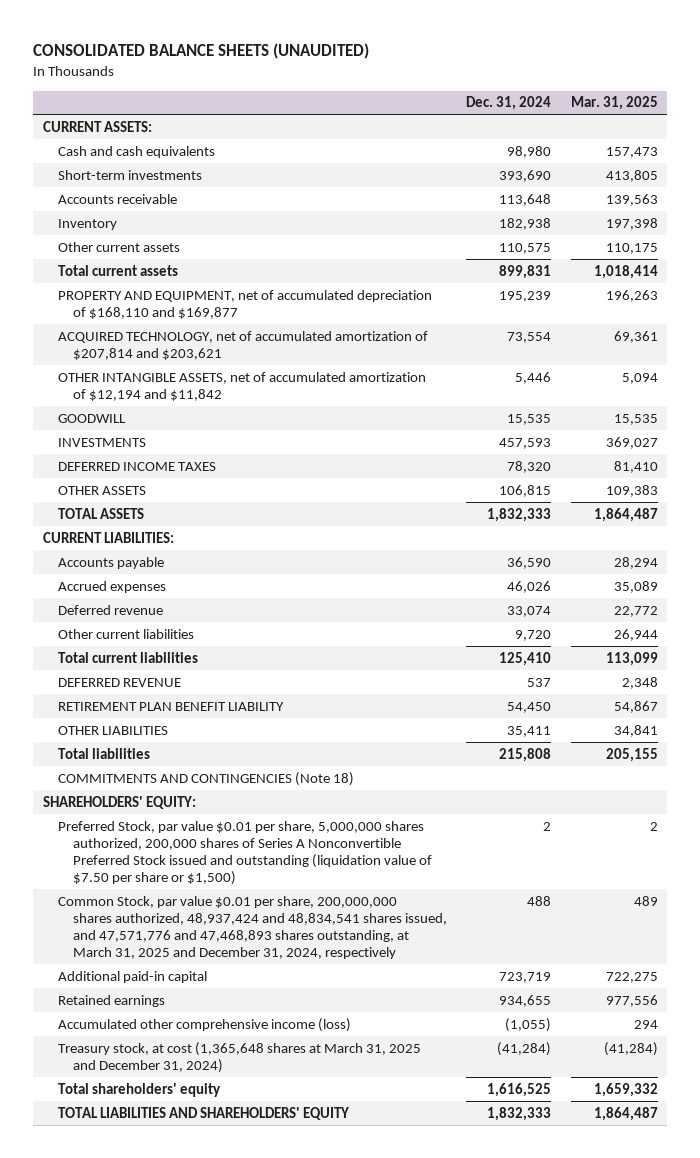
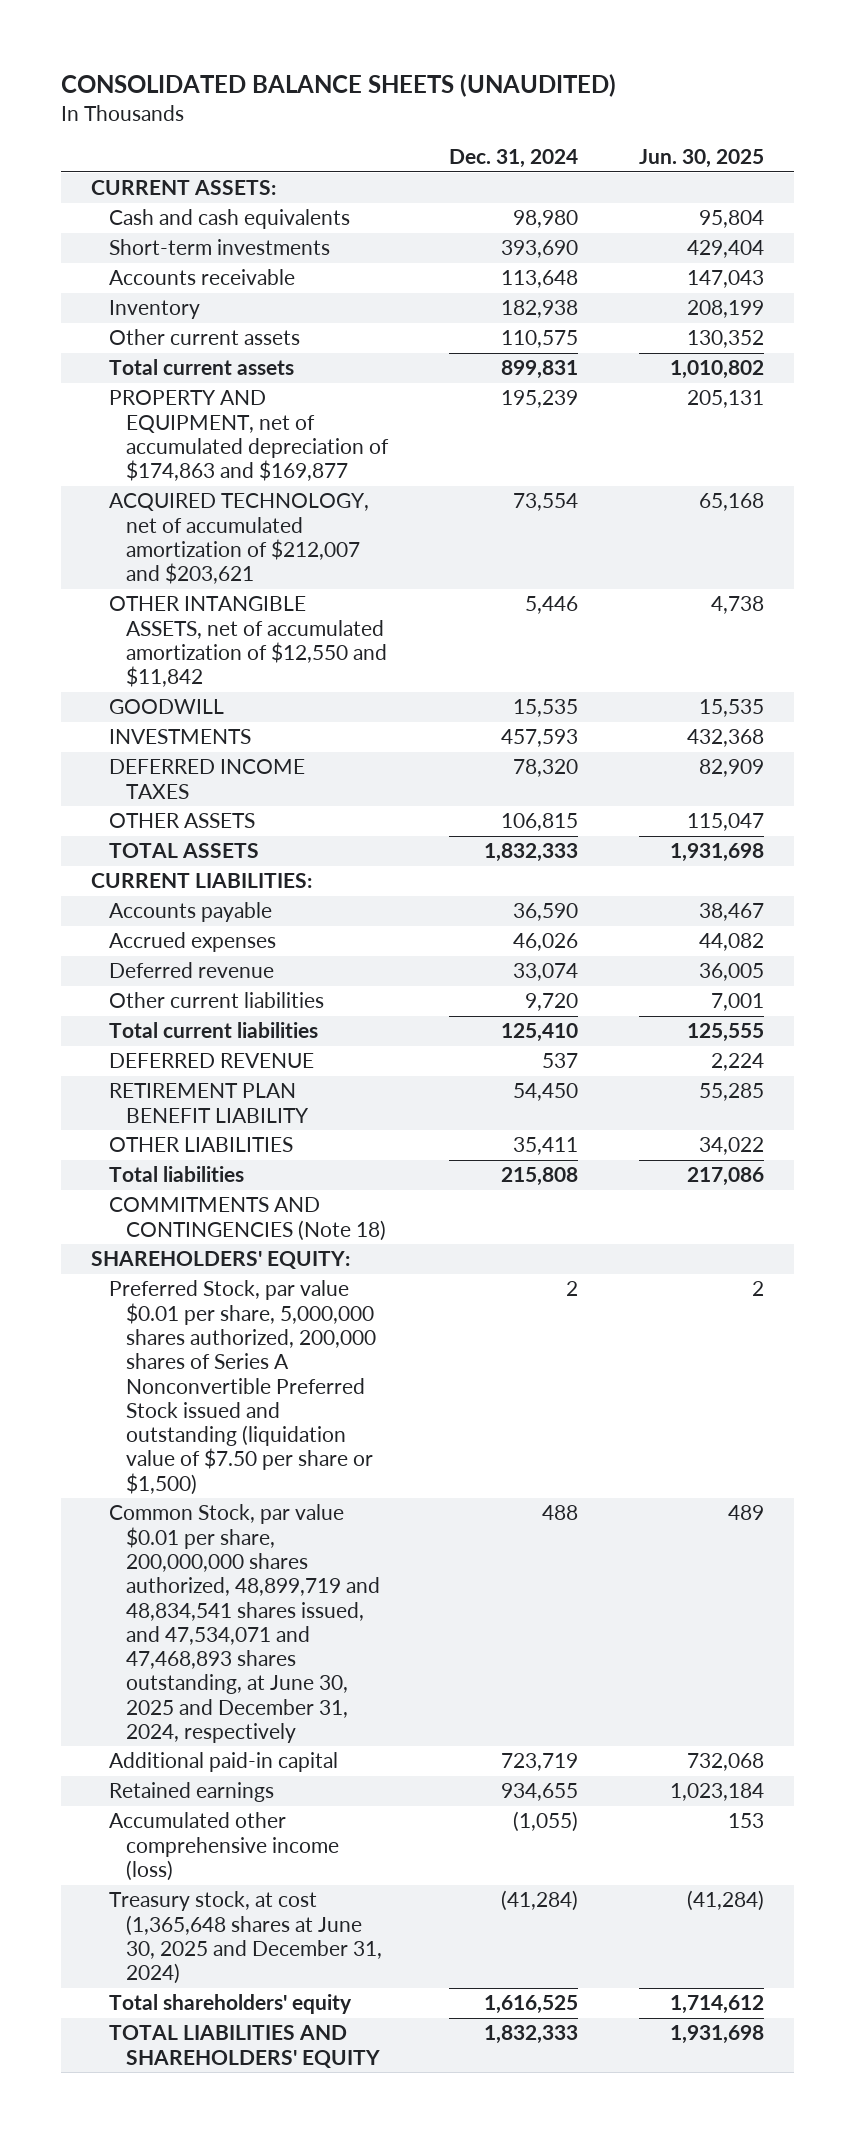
- | Dec. 31, 2024 | Mar. 31, 2025
+ | Dec. 31, 2024 | Jun. 30, 2025
- PROPERTY AND EQUIPMENT, net of accumulated depreciation of $168,110 and $169,877 | 195,239 | 196,263
- ACQUIRED TECHNOLOGY, net of accumulated amortization of $207,814 and $203,621 | 73,554 | 69,361
- OTHER INTANGIBLE ASSETS, net of accumulated amortization of $12,194 and $11,842 | 5,446 | 5,094
+ PROPERTY AND EQUIPMENT, net of accumulated depreciation of $174,863 and $169,877 | 195,239 | 205,131
+ ACQUIRED TECHNOLOGY, net of accumulated amortization of $212,007 and $203,621 | 73,554 | 65,168
+ OTHER INTANGIBLE ASSETS, net of accumulated amortization of $12,550 and $11,842 | 5,446 | 4,738
- Common Stock, par value $0.01 per share, 200,000,000 shares authorized, 48,937,424 and 48,834,541 shares issued, and 47,571,776 and 47,468,893 shares outstanding, at March 31, 2025 and December 31, 2024, respectively | 488 | 489
+ Common Stock, par value $0.01 per share, 200,000,000 shares authorized, 48,899,719 and 48,834,541 shares issued, and 47,534,071 and 47,468,893 shares outstanding, at June 30, 2025 and December 31, 2024, respectively | 488 | 489
- Treasury stock, at cost (1,365,648 shares at March 31, 2025 and December 31, 2024) | (41,284) | (41,284)
+ Treasury stock, at cost (1,365,648 shares at June 30, 2025 and December 31, 2024) | (41,284) | (41,284)

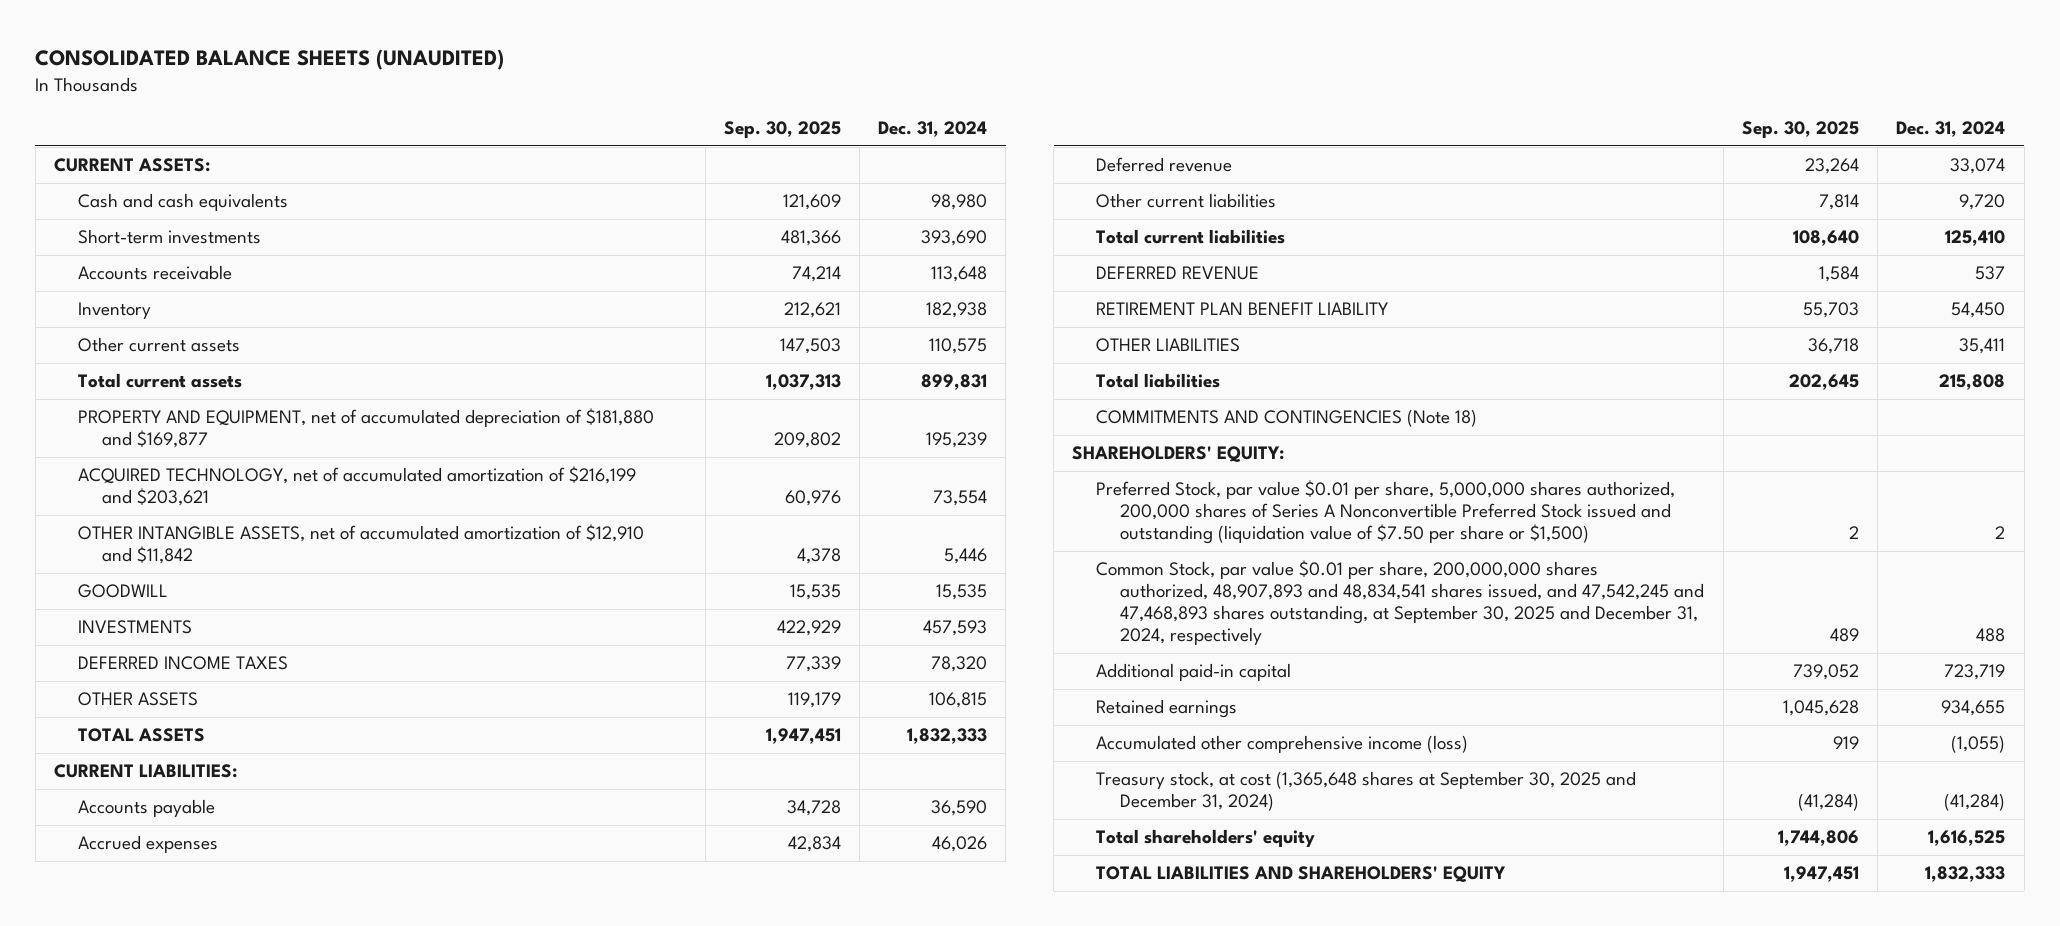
- | Dec. 31, 2024 | Jun. 30, 2025
+ | Sep. 30, 2025 | Dec. 31, 2024
- PROPERTY AND EQUIPMENT, net of accumulated depreciation of $174,863 and $169,877 | 195,239 | 205,131
- ACQUIRED TECHNOLOGY, net of accumulated amortization of $212,007 and $203,621 | 73,554 | 65,168
- OTHER INTANGIBLE ASSETS, net of accumulated amortization of $12,550 and $11,842 | 5,446 | 4,738
+ PROPERTY AND EQUIPMENT, net of accumulated depreciation of $181,880 and $169,877 | 209,802 | 195,239
+ ACQUIRED TECHNOLOGY, net of accumulated amortization of $216,199 and $203,621 | 60,976 | 73,554
+ OTHER INTANGIBLE ASSETS, net of accumulated amortization of $12,910 and $11,842 | 4,378 | 5,446
- Common Stock, par value $0.01 per share, 200,000,000 shares authorized, 48,899,719 and 48,834,541 shares issued, and 47,534,071 and 47,468,893 shares outstanding, at June 30, 2025 and December 31, 2024, respectively | 488 | 489
+ Common Stock, par value $0.01 per share, 200,000,000 shares authorized, 48,907,893 and 48,834,541 shares issued, and 47,542,245 and 47,468,893 shares outstanding, at September 30, 2025 and December 31, 2024, respectively | 489 | 488
- Treasury stock, at cost (1,365,648 shares at June 30, 2025 and December 31, 2024) | (41,284) | (41,284)
+ Treasury stock, at cost (1,365,648 shares at September 30, 2025 and December 31, 2024) | (41,284) | (41,284)

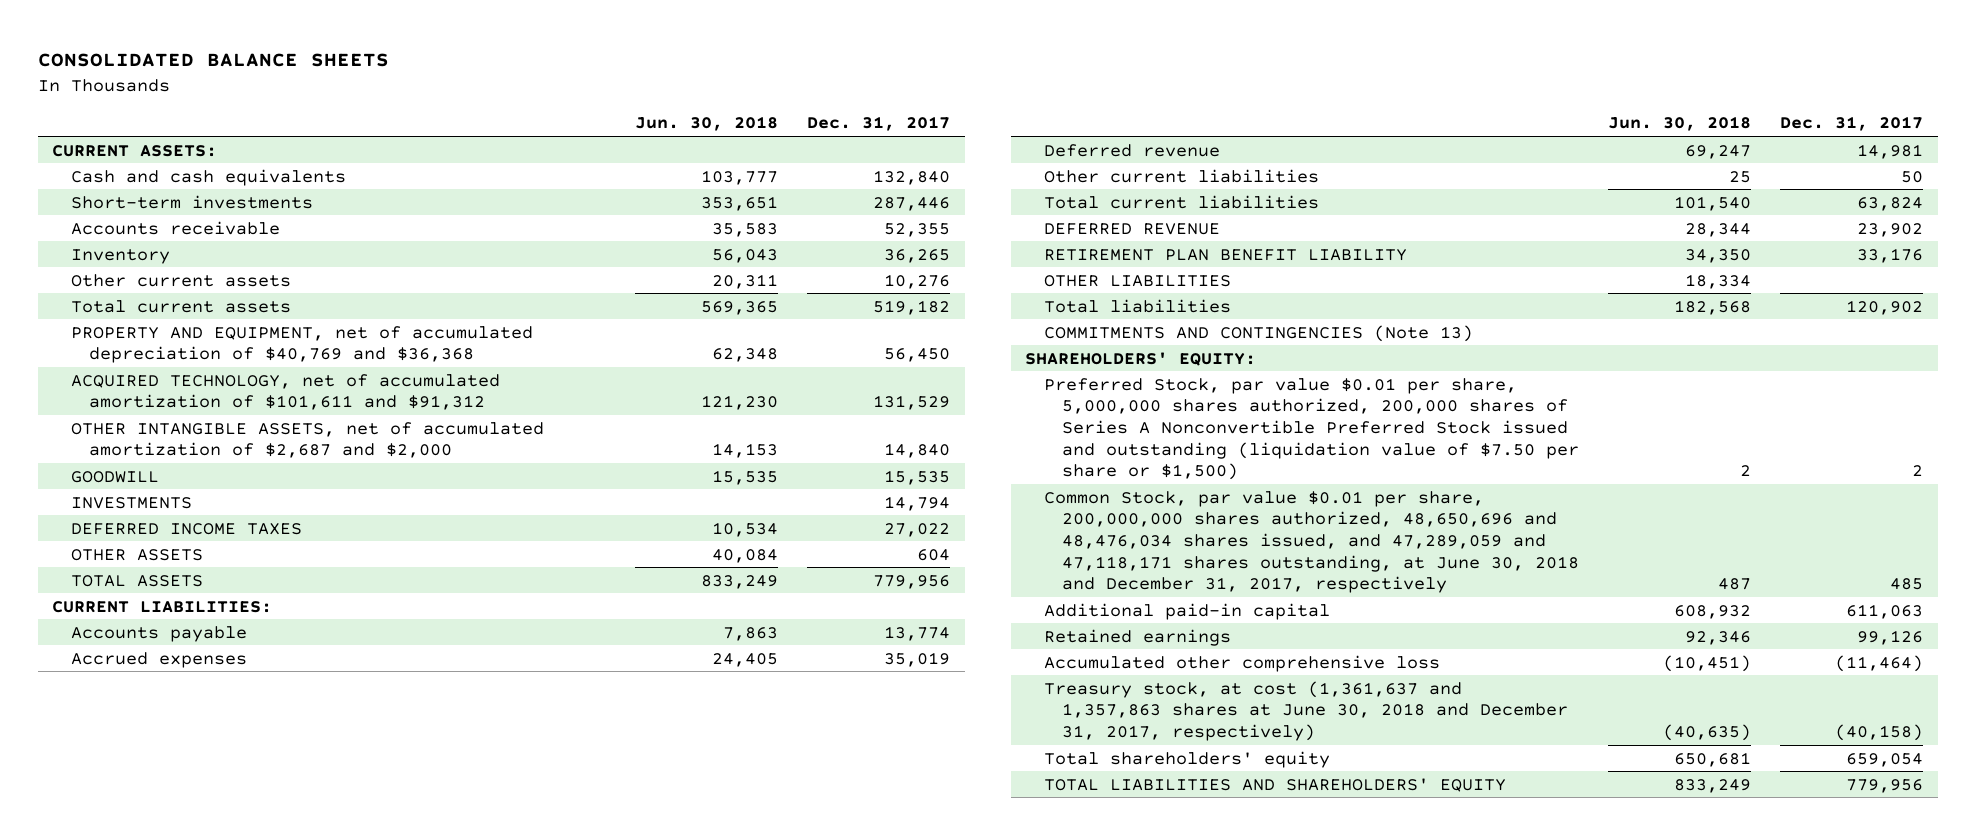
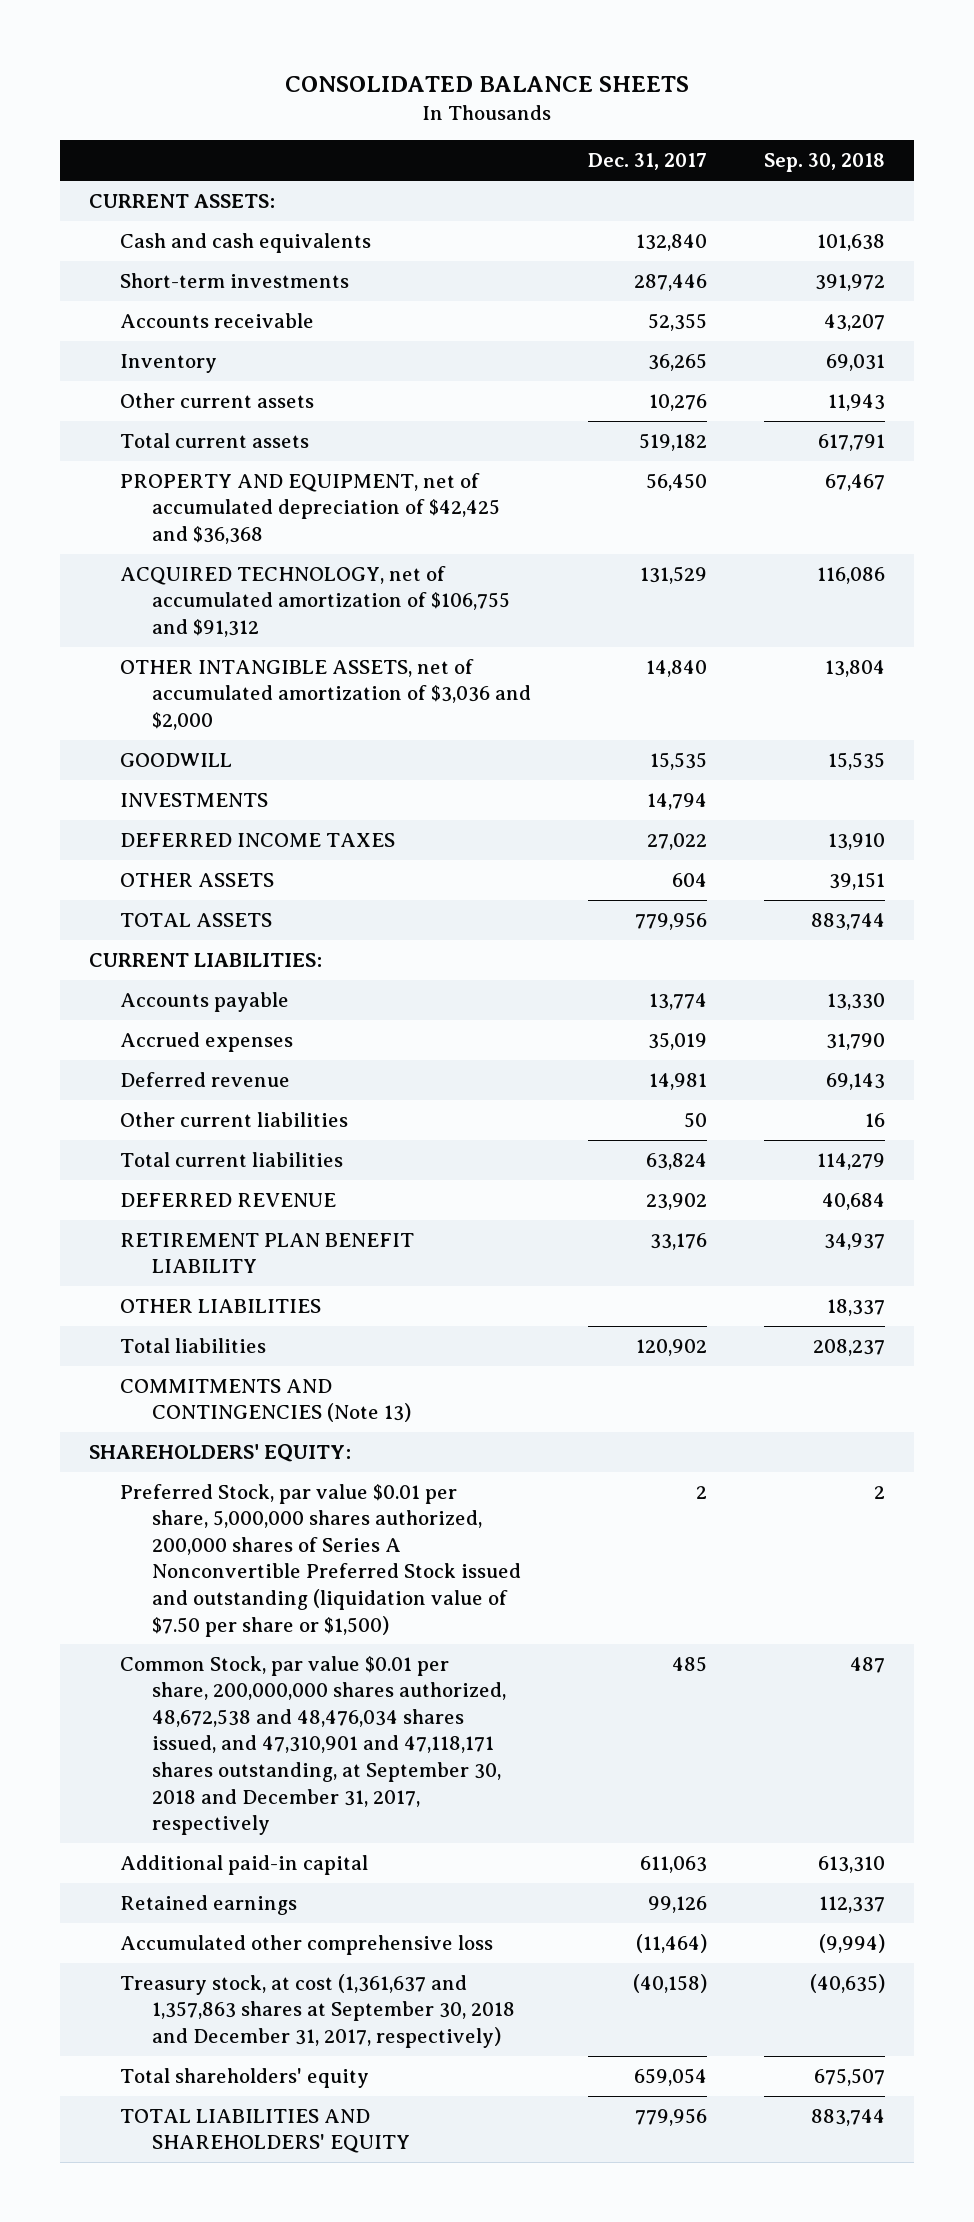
- | Jun. 30, 2018 | Dec. 31, 2017
+ | Dec. 31, 2017 | Sep. 30, 2018
- PROPERTY AND EQUIPMENT, net of accumulated depreciation of $40,769 and $36,368 | 62,348 | 56,450
- ACQUIRED TECHNOLOGY, net of accumulated amortization of $101,611 and $91,312 | 121,230 | 131,529
- OTHER INTANGIBLE ASSETS, net of accumulated amortization of $2,687 and $2,000 | 14,153 | 14,840
+ PROPERTY AND EQUIPMENT, net of accumulated depreciation of $42,425 and $36,368 | 56,450 | 67,467
+ ACQUIRED TECHNOLOGY, net of accumulated amortization of $106,755 and $91,312 | 131,529 | 116,086
+ OTHER INTANGIBLE ASSETS, net of accumulated amortization of $3,036 and $2,000 | 14,840 | 13,804
- Common Stock, par value $0.01 per share, 200,000,000 shares authorized, 48,650,696 and 48,476,034 shares issued, and 47,289,059 and 47,118,171 shares outstanding, at June 30, 2018 and December 31, 2017, respectively | 487 | 485
+ Common Stock, par value $0.01 per share, 200,000,000 shares authorized, 48,672,538 and 48,476,034 shares issued, and 47,310,901 and 47,118,171 shares outstanding, at September 30, 2018 and December 31, 2017, respectively | 485 | 487
- Treasury stock, at cost (1,361,637 and 1,357,863 shares at June 30, 2018 and December 31, 2017, respectively) | (40,635) | (40,158)
+ Treasury stock, at cost (1,361,637 and 1,357,863 shares at September 30, 2018 and December 31, 2017, respectively) | (40,158) | (40,635)

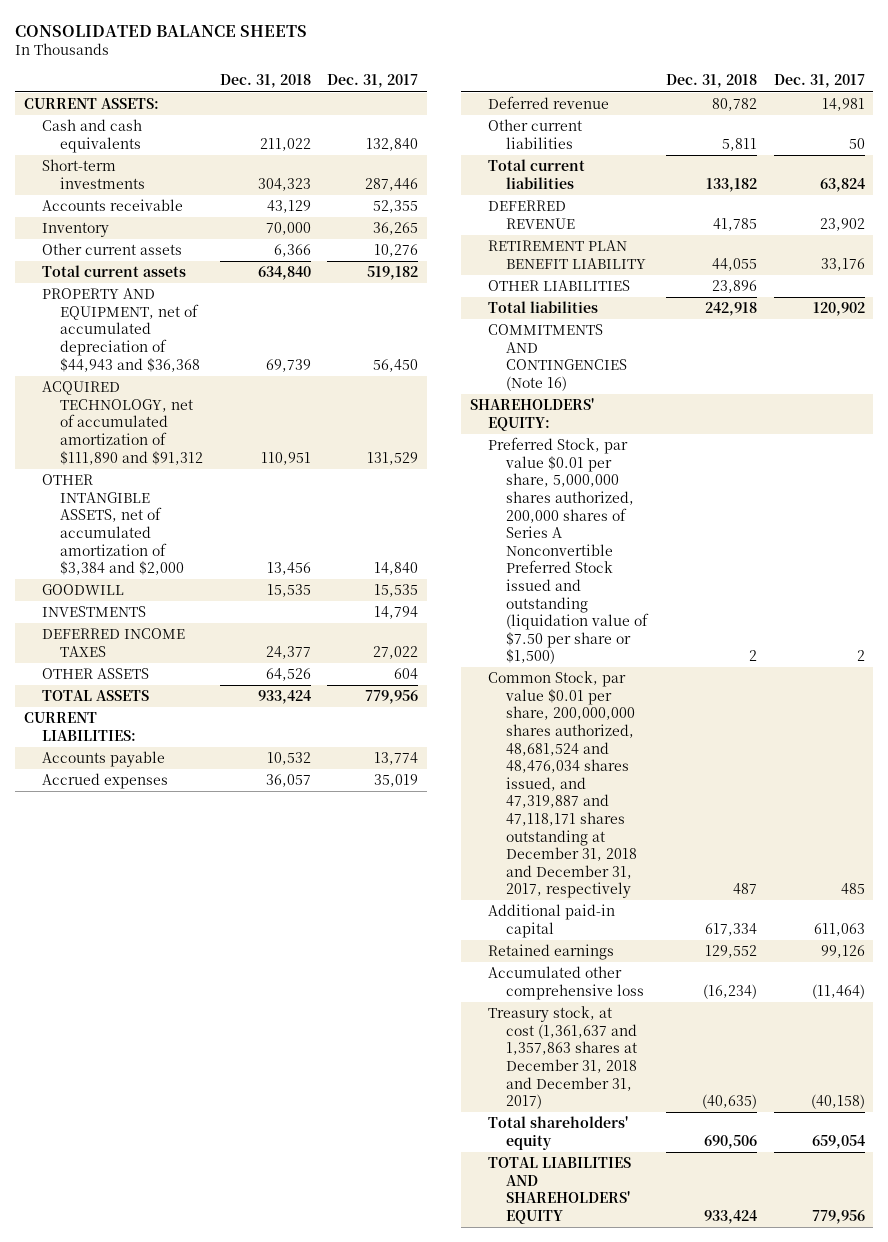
- | Dec. 31, 2017 | Sep. 30, 2018
+ | Dec. 31, 2018 | Dec. 31, 2017
- PROPERTY AND EQUIPMENT, net of accumulated depreciation of $42,425 and $36,368 | 56,450 | 67,467
- ACQUIRED TECHNOLOGY, net of accumulated amortization of $106,755 and $91,312 | 131,529 | 116,086
- OTHER INTANGIBLE ASSETS, net of accumulated amortization of $3,036 and $2,000 | 14,840 | 13,804
+ PROPERTY AND EQUIPMENT, net of accumulated depreciation of $44,943 and $36,368 | 69,739 | 56,450
+ ACQUIRED TECHNOLOGY, net of accumulated amortization of $111,890 and $91,312 | 110,951 | 131,529
+ OTHER INTANGIBLE ASSETS, net of accumulated amortization of $3,384 and $2,000 | 13,456 | 14,840
- COMMITMENTS AND CONTINGENCIES (Note 13)
+ COMMITMENTS AND CONTINGENCIES (Note 16)
- Common Stock, par value $0.01 per share, 200,000,000 shares authorized, 48,672,538 and 48,476,034 shares issued, and 47,310,901 and 47,118,171 shares outstanding, at September 30, 2018 and December 31, 2017, respectively | 485 | 487
+ Common Stock, par value $0.01 per share, 200,000,000 shares authorized, 48,681,524 and 48,476,034 shares issued, and 47,319,887 and 47,118,171 shares outstanding at December 31, 2018 and December 31, 2017, respectively | 487 | 485
- Treasury stock, at cost (1,361,637 and 1,357,863 shares at September 30, 2018 and December 31, 2017, respectively) | (40,158) | (40,635)
+ Treasury stock, at cost (1,361,637 and 1,357,863 shares at December 31, 2018 and December 31, 2017) | (40,635) | (40,158)

